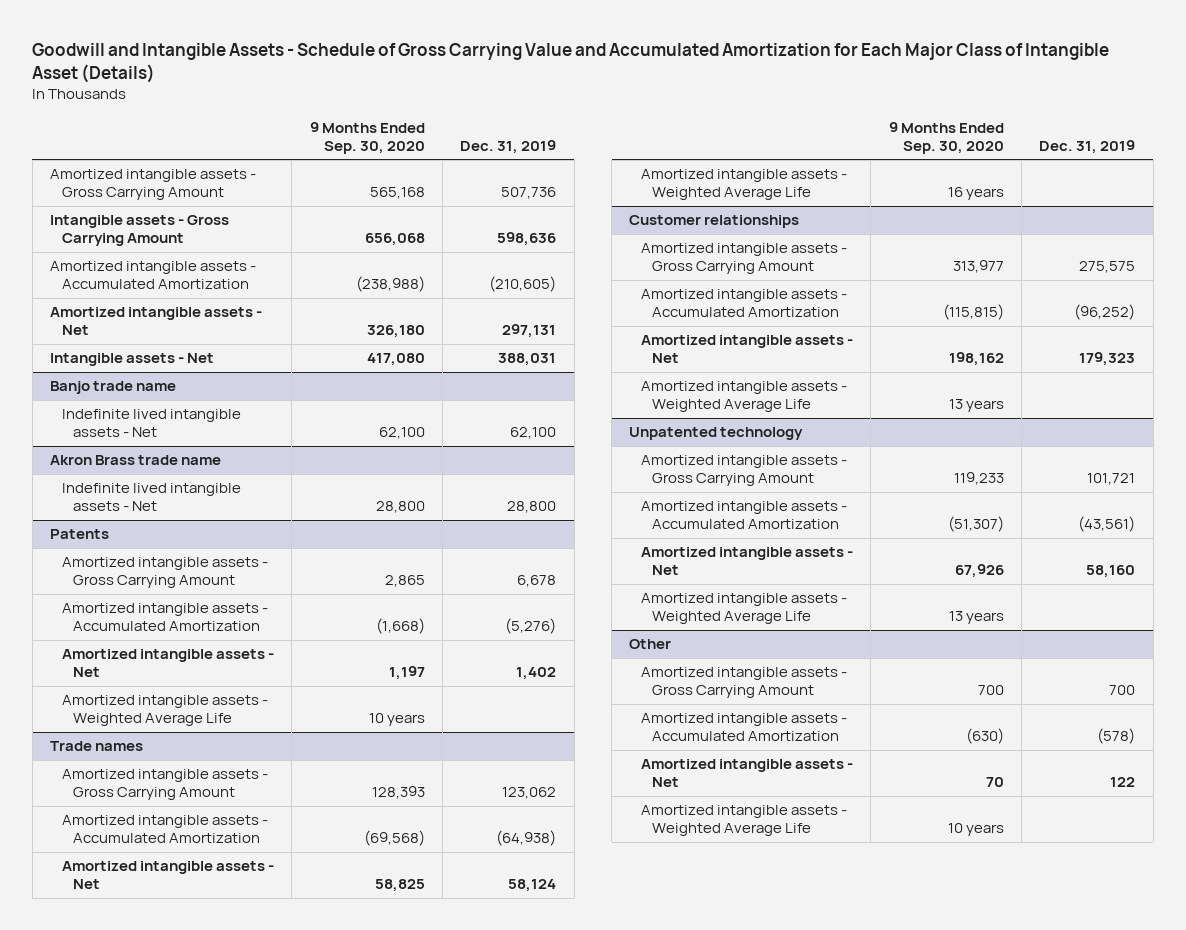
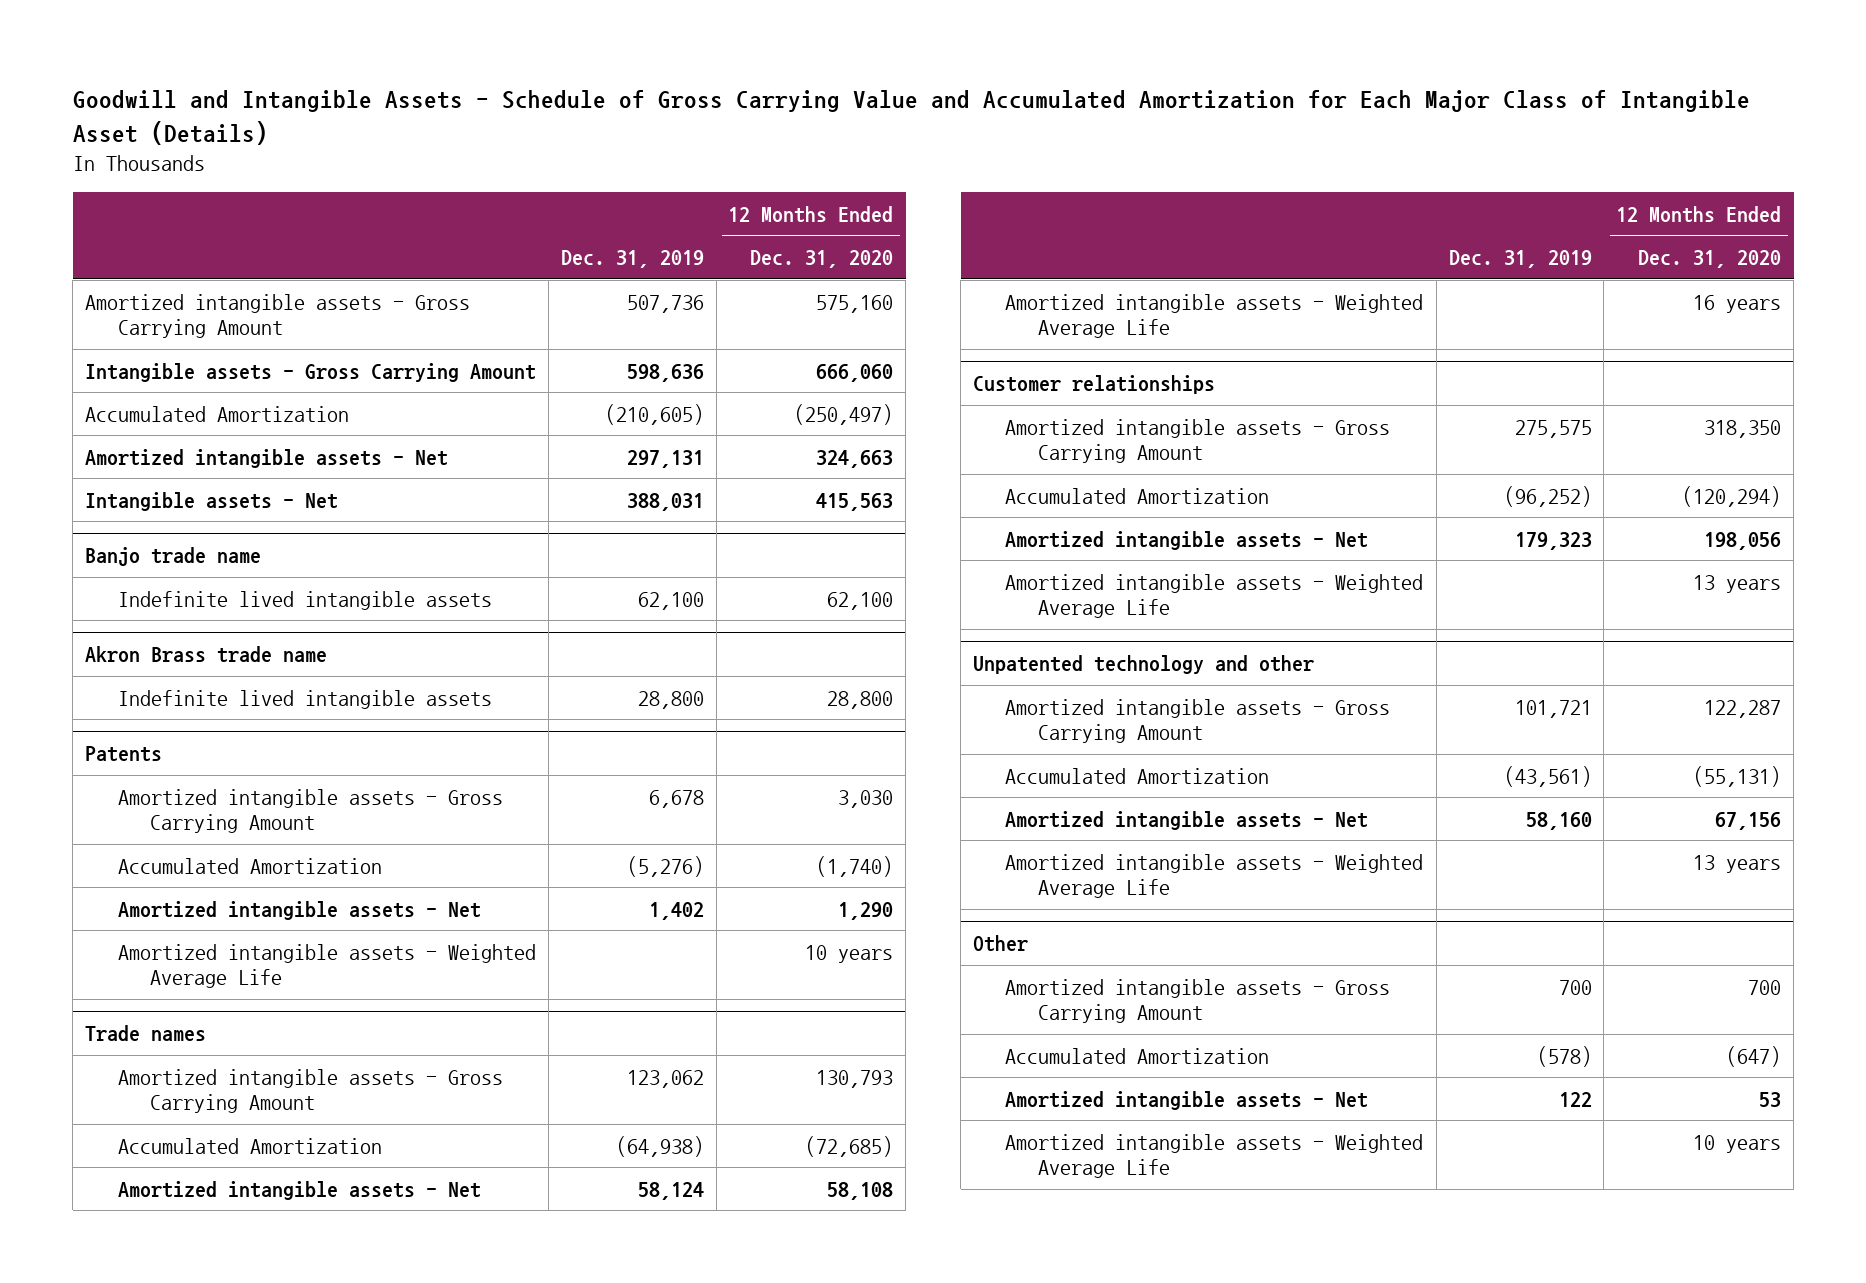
- | 9 Months Ended Sep. 30, 2020 | Dec. 31, 2019
+ | Dec. 31, 2019 | 12 Months Ended Dec. 31, 2020
- Amortized intangible assets - Accumulated Amortization | (238,988) | (210,605)
+ Accumulated Amortization | (210,605) | (250,497)
@ Banjo trade name
- Indefinite lived intangible assets - Net | 62,100 | 62,100
+ Indefinite lived intangible assets | 62,100 | 62,100
@ Akron Brass trade name
- Indefinite lived intangible assets - Net | 28,800 | 28,800
+ Indefinite lived intangible assets | 28,800 | 28,800
@ Patents
- Amortized intangible assets - Accumulated Amortization | (1,668) | (5,276)
+ Accumulated Amortization | (5,276) | (1,740)
@ Trade names
- Amortized intangible assets - Accumulated Amortization | (69,568) | (64,938)
+ Accumulated Amortization | (64,938) | (72,685)
@ Customer relationships
- Amortized intangible assets - Accumulated Amortization | (115,815) | (96,252)
+ Accumulated Amortization | (96,252) | (120,294)
- Unpatented technology
+ Unpatented technology and other
- Amortized intangible assets - Accumulated Amortization | (51,307) | (43,561)
+ Accumulated Amortization | (43,561) | (55,131)
@ Other
- Amortized intangible assets - Accumulated Amortization | (630) | (578)
+ Accumulated Amortization | (578) | (647)

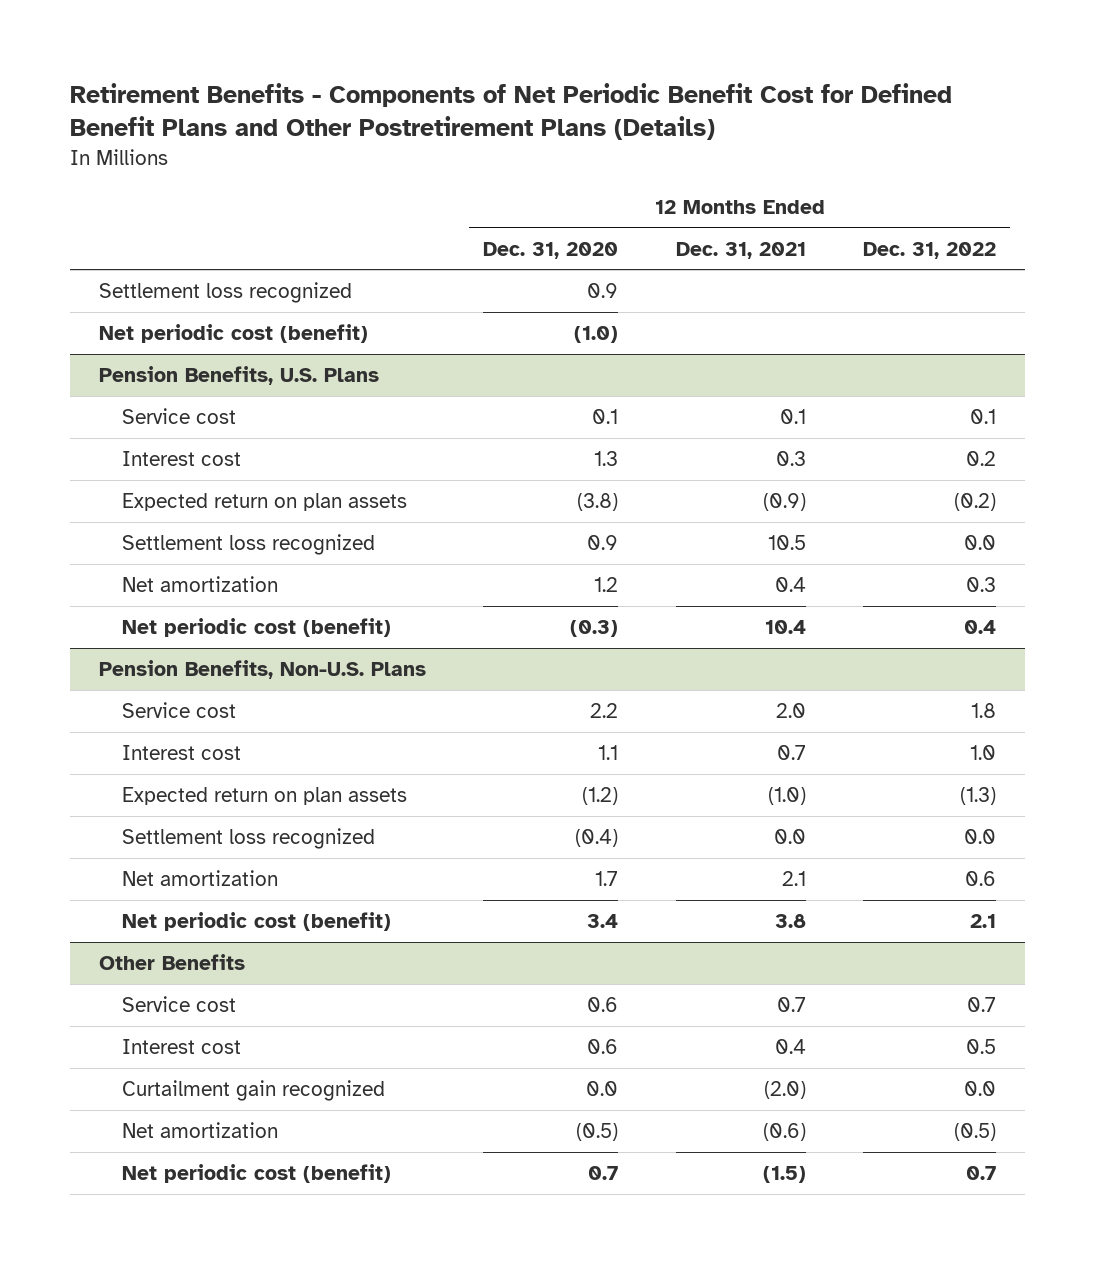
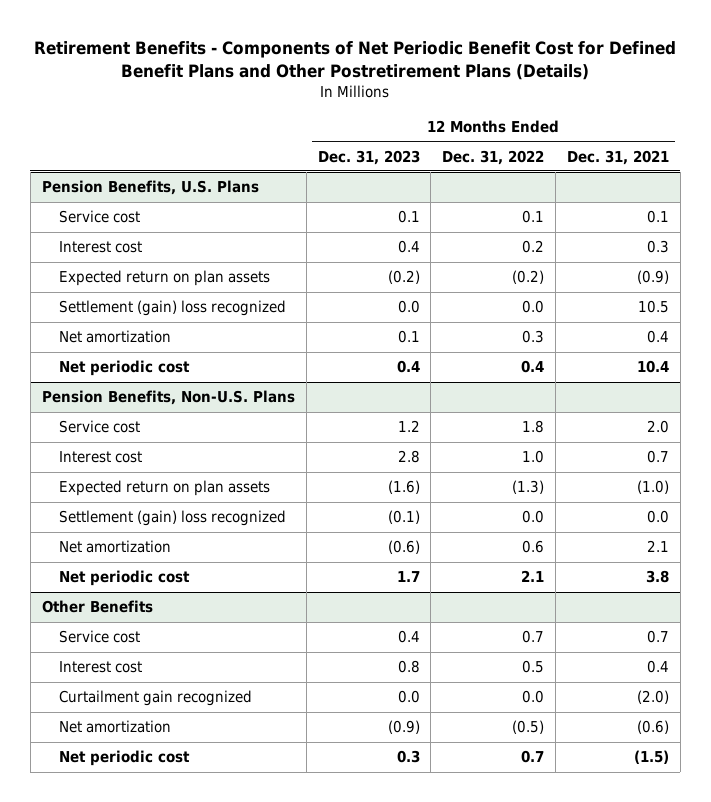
- | 12 Months Ended Dec. 31, 2020 | 12 Months Ended Dec. 31, 2021 | 12 Months Ended Dec. 31, 2022
+ | 12 Months Ended Dec. 31, 2023 | 12 Months Ended Dec. 31, 2022 | 12 Months Ended Dec. 31, 2021
- Settlement loss recognized | 0.9 | |
- Net periodic cost (benefit) | (1.0) | |
@ Pension Benefits, U.S. Plans
- Settlement loss recognized | 0.9 | 10.5 | 0.0
+ Settlement (gain) loss recognized | 0.0 | 0.0 | 10.5
- Net periodic cost (benefit) | (0.3) | 10.4 | 0.4
+ Net periodic cost | 0.4 | 0.4 | 10.4
@ Pension Benefits, Non-U.S. Plans
- Settlement loss recognized | (0.4) | 0.0 | 0.0
+ Settlement (gain) loss recognized | (0.1) | 0.0 | 0.0
- Net periodic cost (benefit) | 3.4 | 3.8 | 2.1
+ Net periodic cost | 1.7 | 2.1 | 3.8
@ Other Benefits
- Net periodic cost (benefit) | 0.7 | (1.5) | 0.7
+ Net periodic cost | 0.3 | 0.7 | (1.5)

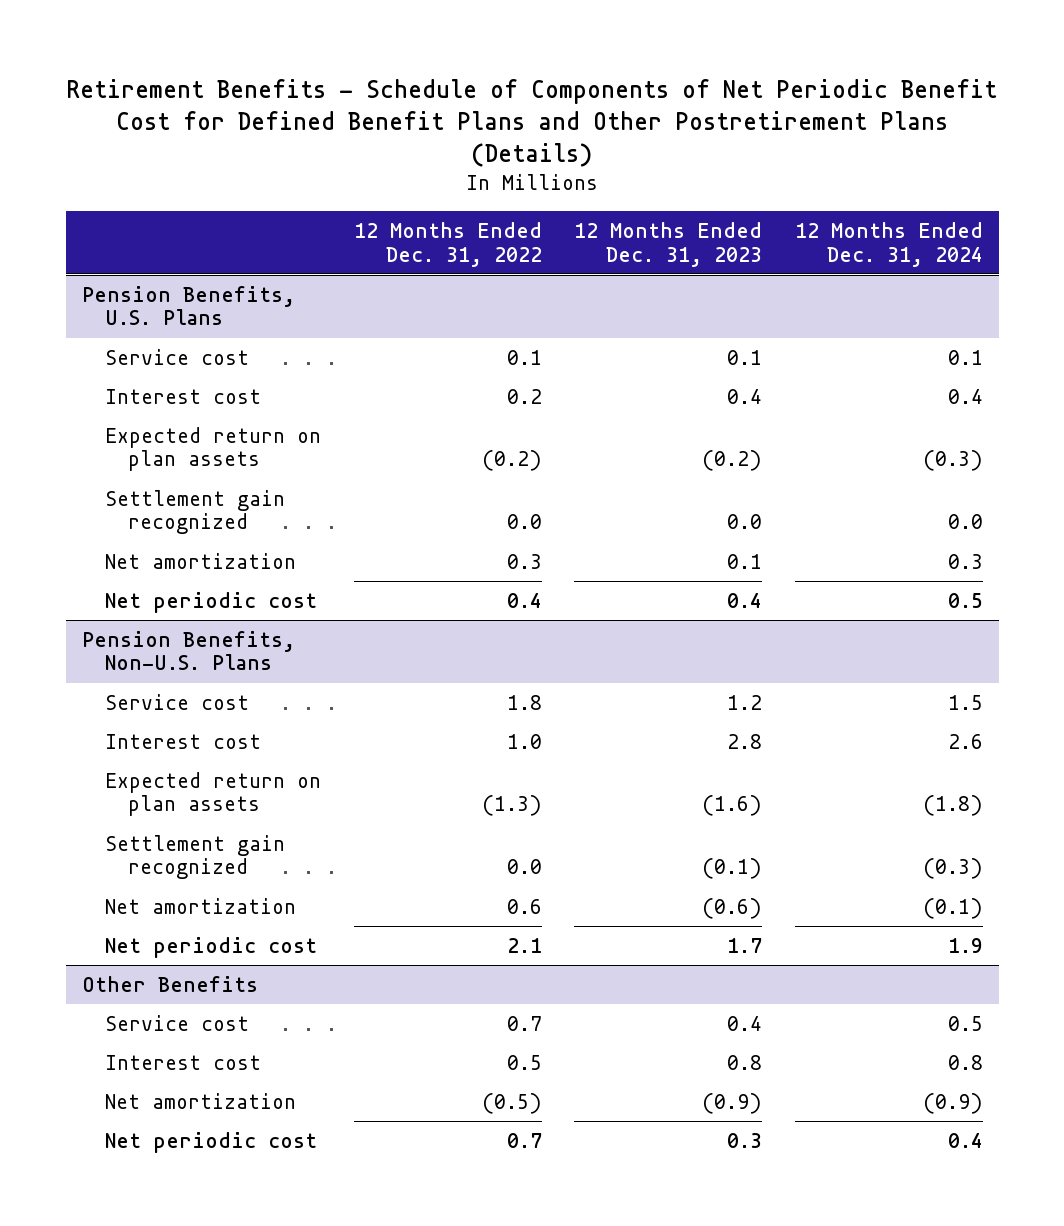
- Retirement Benefits - Components of Net Periodic Benefit Cost for Defined Benefit Plans and Other Postretirement Plans (Details)
+ Retirement Benefits - Schedule of Components of Net Periodic Benefit Cost for Defined Benefit Plans and Other Postretirement Plans (Details)
- | 12 Months Ended Dec. 31, 2023 | 12 Months Ended Dec. 31, 2022 | 12 Months Ended Dec. 31, 2021
+ | 12 Months Ended Dec. 31, 2022 | 12 Months Ended Dec. 31, 2023 | 12 Months Ended Dec. 31, 2024
@ Pension Benefits, U.S. Plans
- Settlement (gain) loss recognized | 0.0 | 0.0 | 10.5
+ Settlement gain recognized | 0.0 | 0.0 | 0.0
@ Pension Benefits, Non-U.S. Plans
- Settlement (gain) loss recognized | (0.1) | 0.0 | 0.0
+ Settlement gain recognized | 0.0 | (0.1) | (0.3)
@ Other Benefits
- Curtailment gain recognized | 0.0 | 0.0 | (2.0)

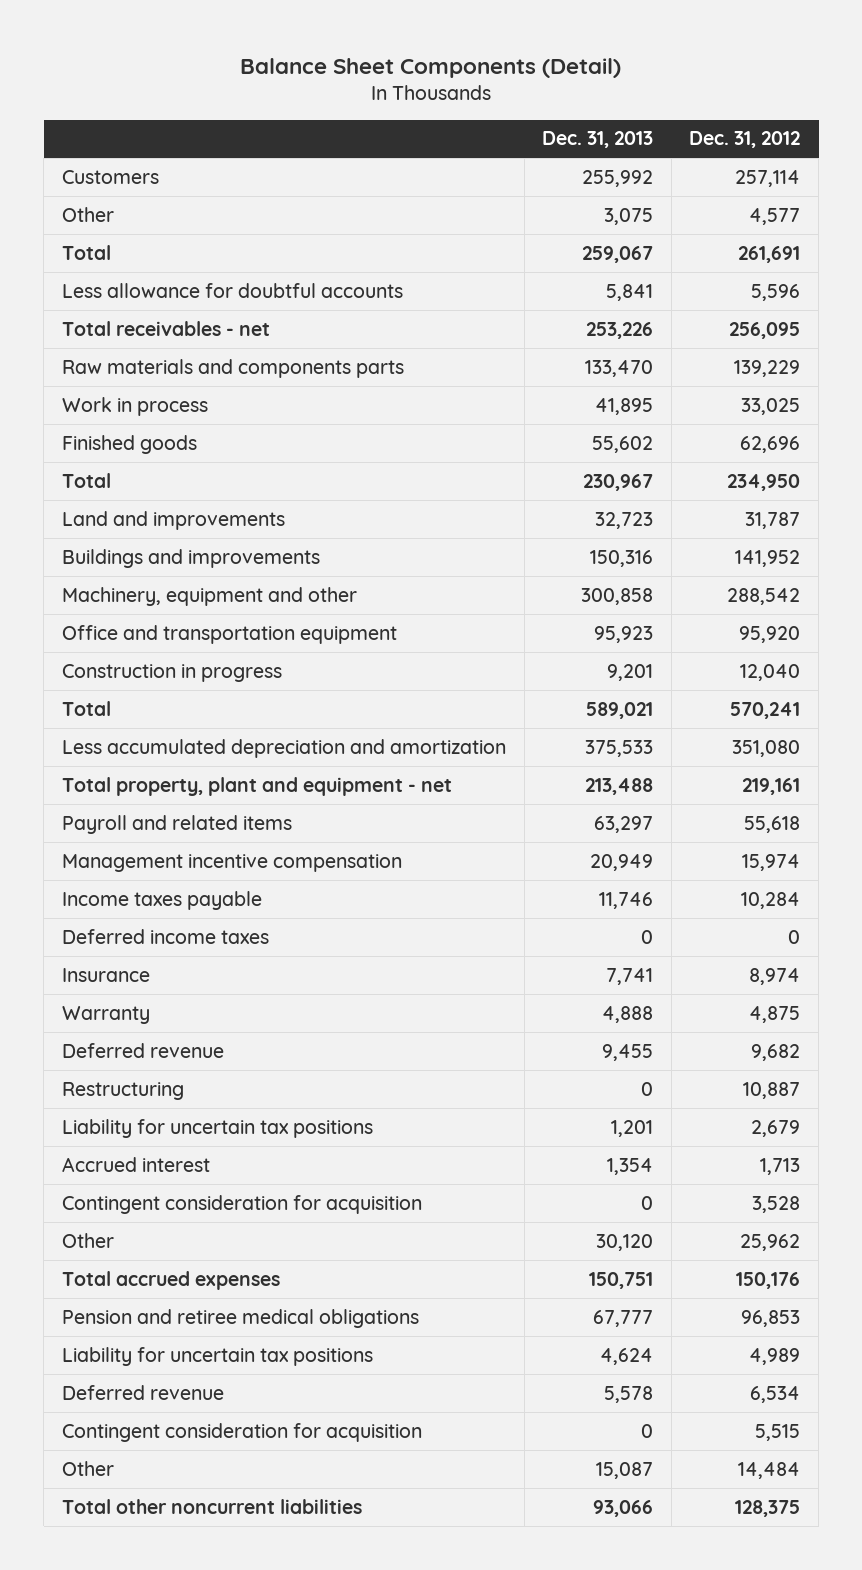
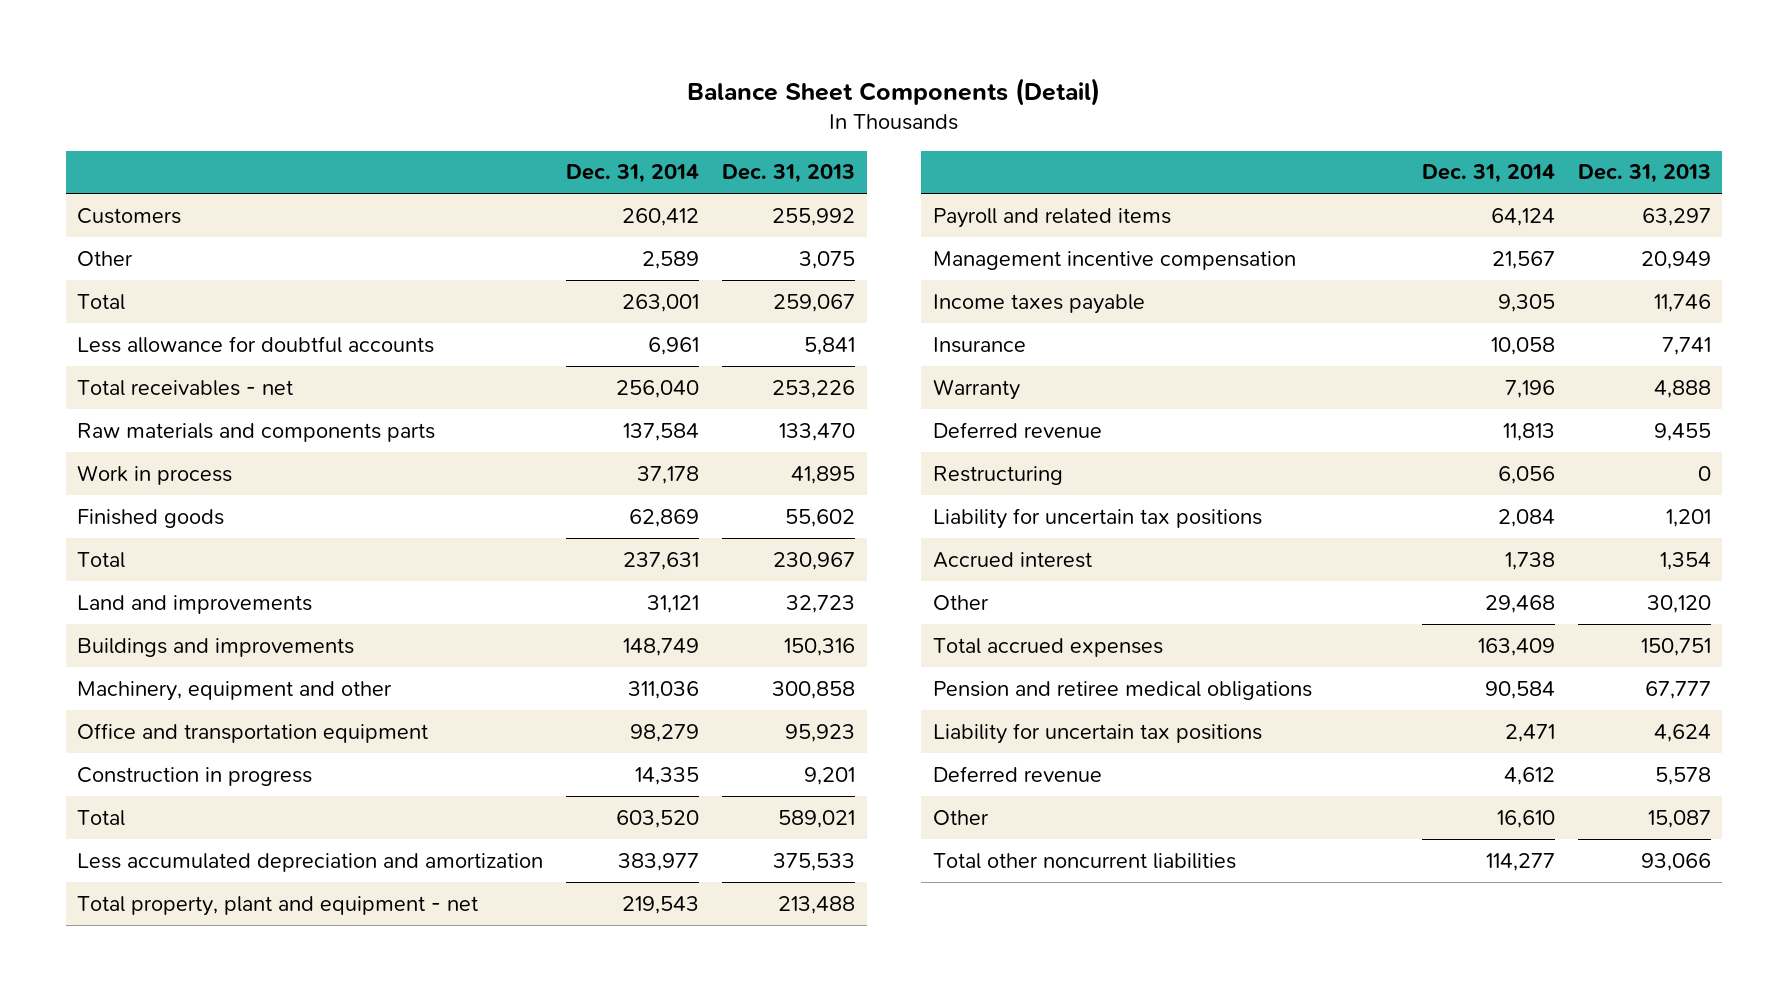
- | Dec. 31, 2013 | Dec. 31, 2012
+ | Dec. 31, 2014 | Dec. 31, 2013
- Deferred income taxes | 0 | 0
- Contingent consideration for acquisition | 0 | 3,528
- Contingent consideration for acquisition | 0 | 5,515

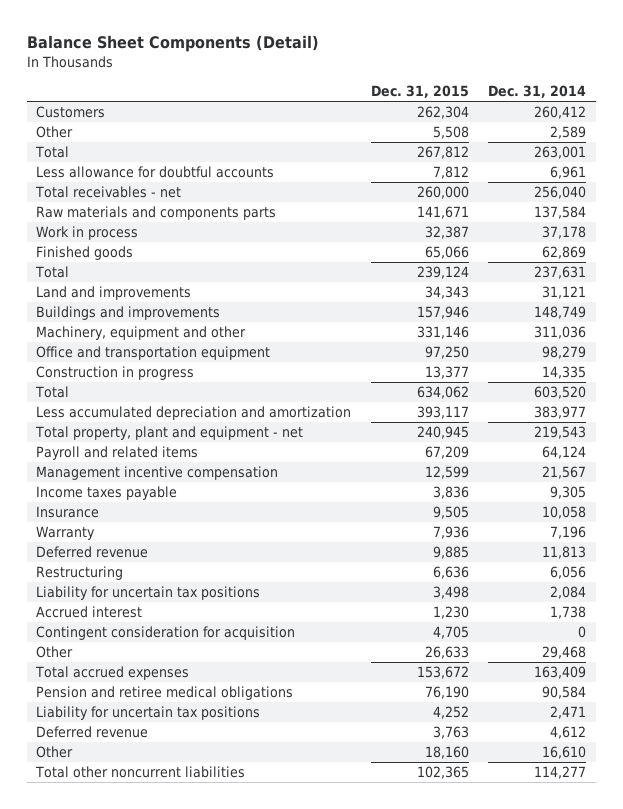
- | Dec. 31, 2014 | Dec. 31, 2013
+ | Dec. 31, 2015 | Dec. 31, 2014
+ Contingent consideration for acquisition | 4,705 | 0

